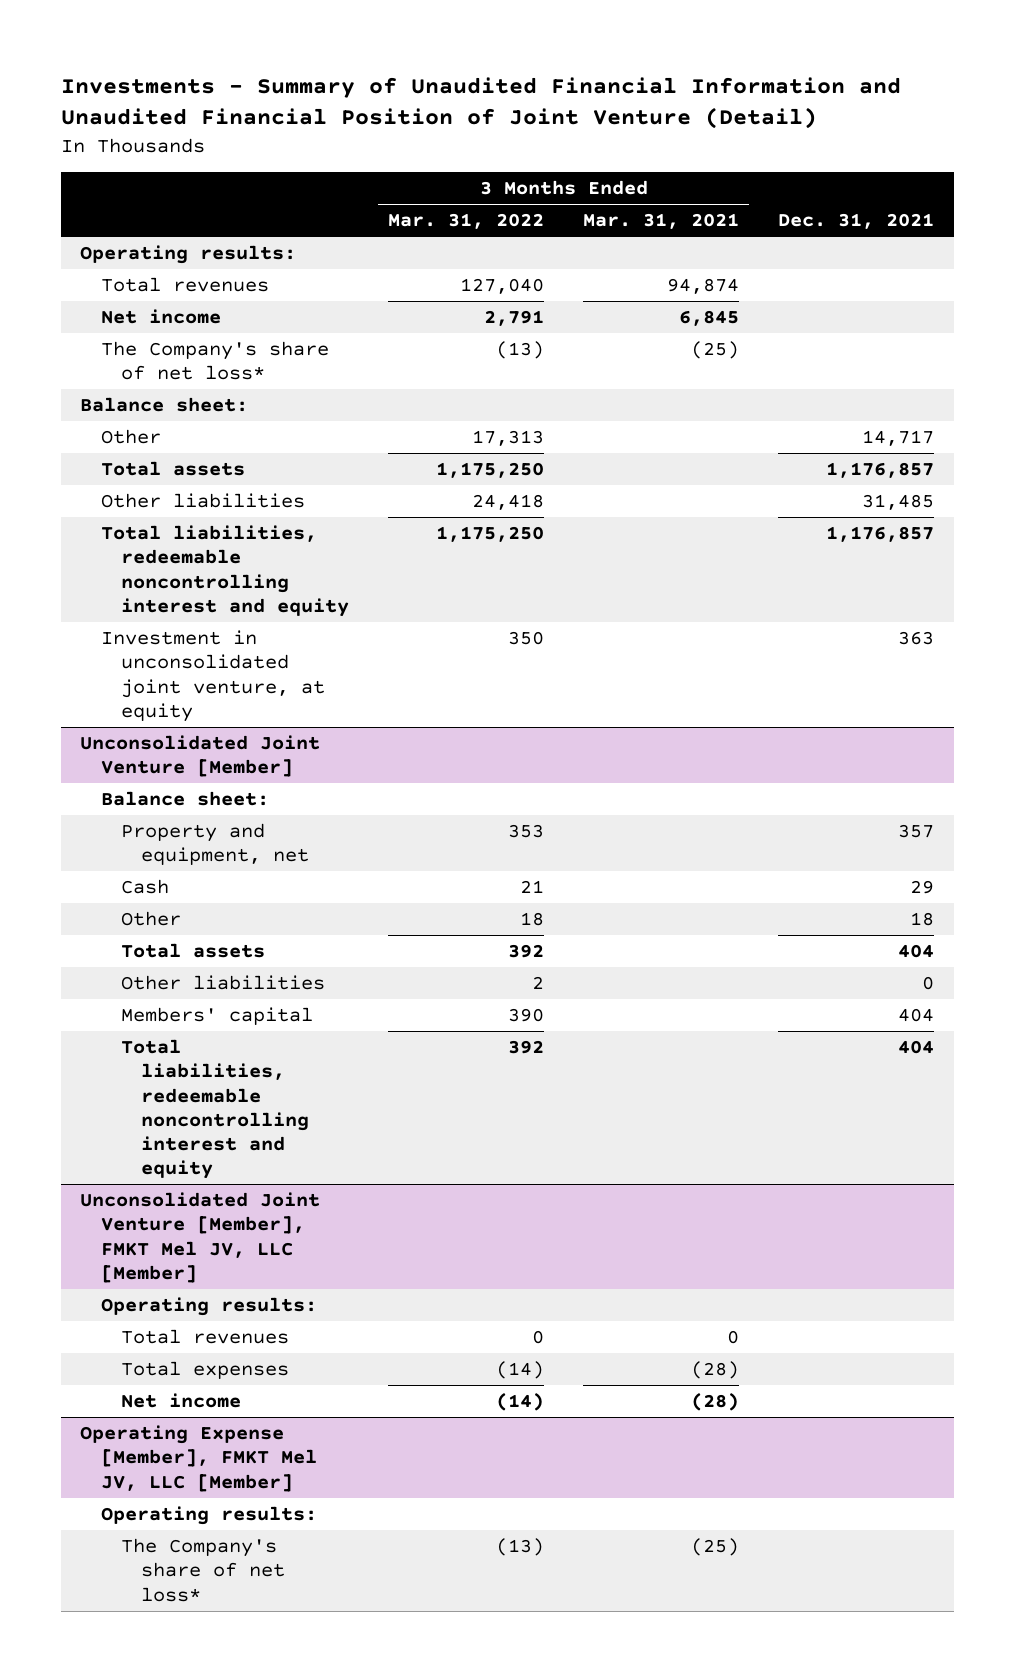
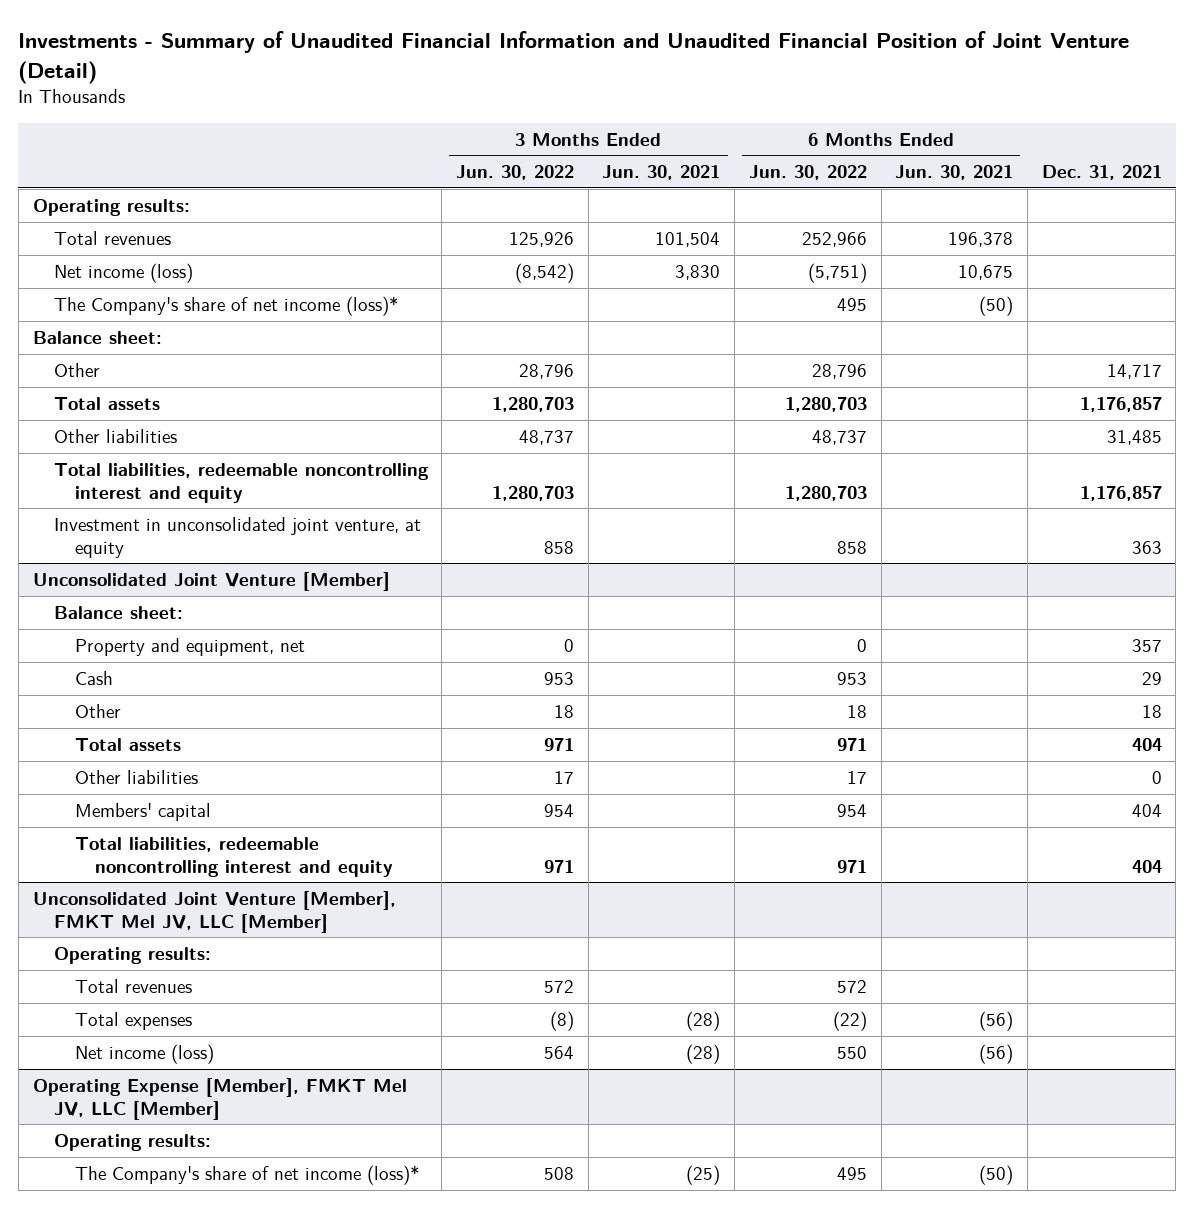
- | 3 Months Ended Mar. 31, 2022 | 3 Months Ended Mar. 31, 2021 | Dec. 31, 2021
+ | 3 Months Ended Jun. 30, 2022 | 3 Months Ended Jun. 30, 2021 | 6 Months Ended Jun. 30, 2022 | 6 Months Ended Jun. 30, 2021 | Dec. 31, 2021
- Net income | 2,791 | 6,845 |
- The Company's share of net loss* | (13) | (25) |
+ Net income (loss) | (8,542) | 3,830 | (5,751) | 10,675 |
+ The Company's share of net income (loss)* | | | 495 | (50) |
@ Unconsolidated Joint Venture [Member], FMKT Mel JV, LLC [Member]
- Net income | (14) | (28) |
+ Net income (loss) | 564 | (28) | 550 | (56) |
@ Operating Expense [Member], FMKT Mel JV, LLC [Member]
- The Company's share of net loss* | (13) | (25) |
+ The Company's share of net income (loss)* | 508 | (25) | 495 | (50) |

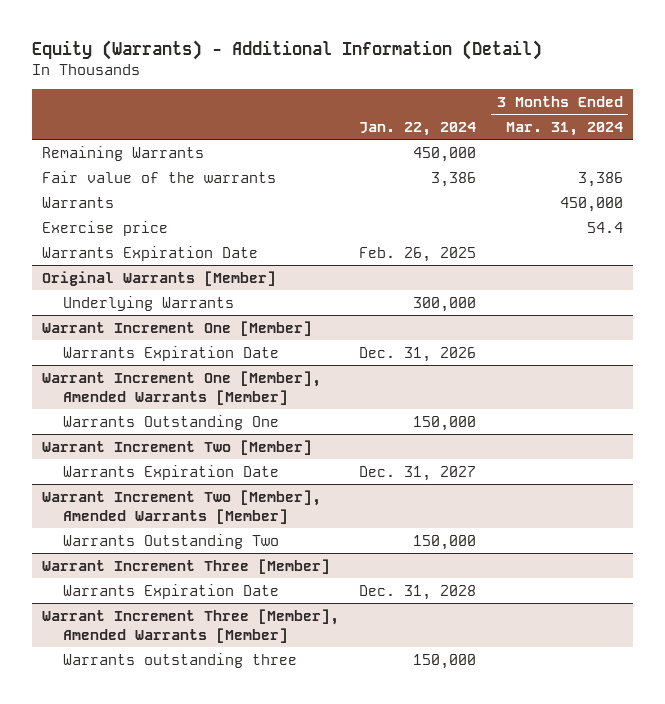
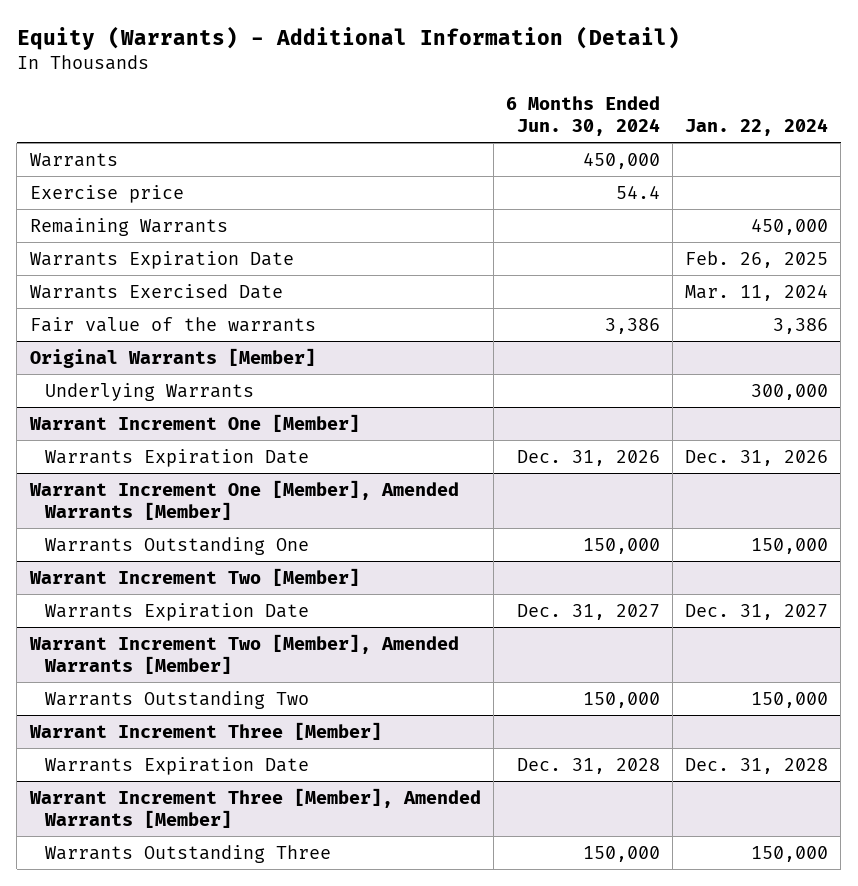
- | Jan. 22, 2024 | 3 Months Ended Mar. 31, 2024
+ | 6 Months Ended Jun. 30, 2024 | Jan. 22, 2024
moved down: Remaining Warrants | | 450,000
+ Warrants Exercised Date | | Mar. 11, 2024
moved down: Fair value of the warrants | 3,386 | 3,386
@ Warrant Increment Three [Member], Amended Warrants [Member]
- Warrants outstanding three | 150,000 |
+ Warrants Outstanding Three | 150,000 | 150,000

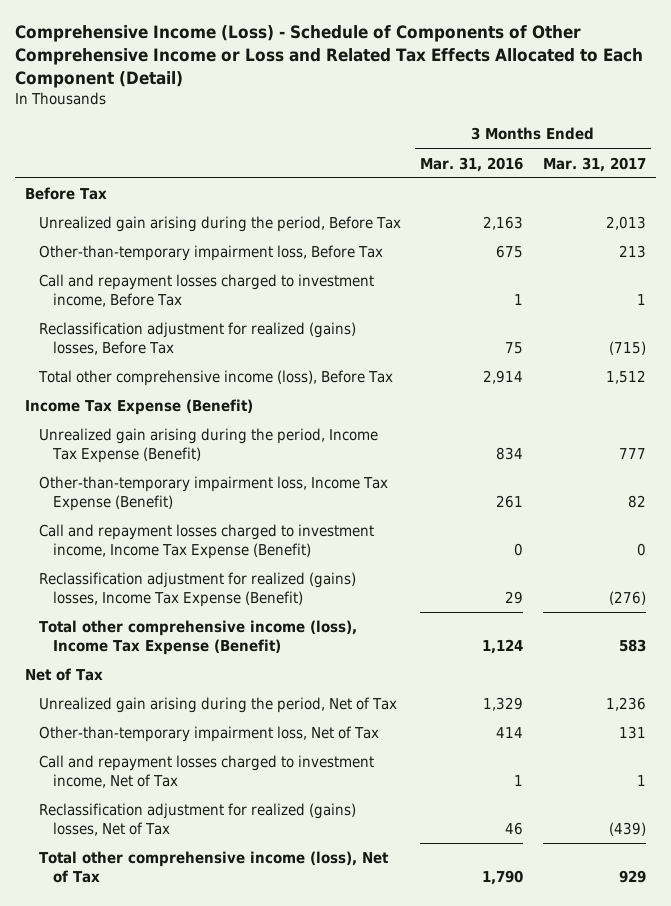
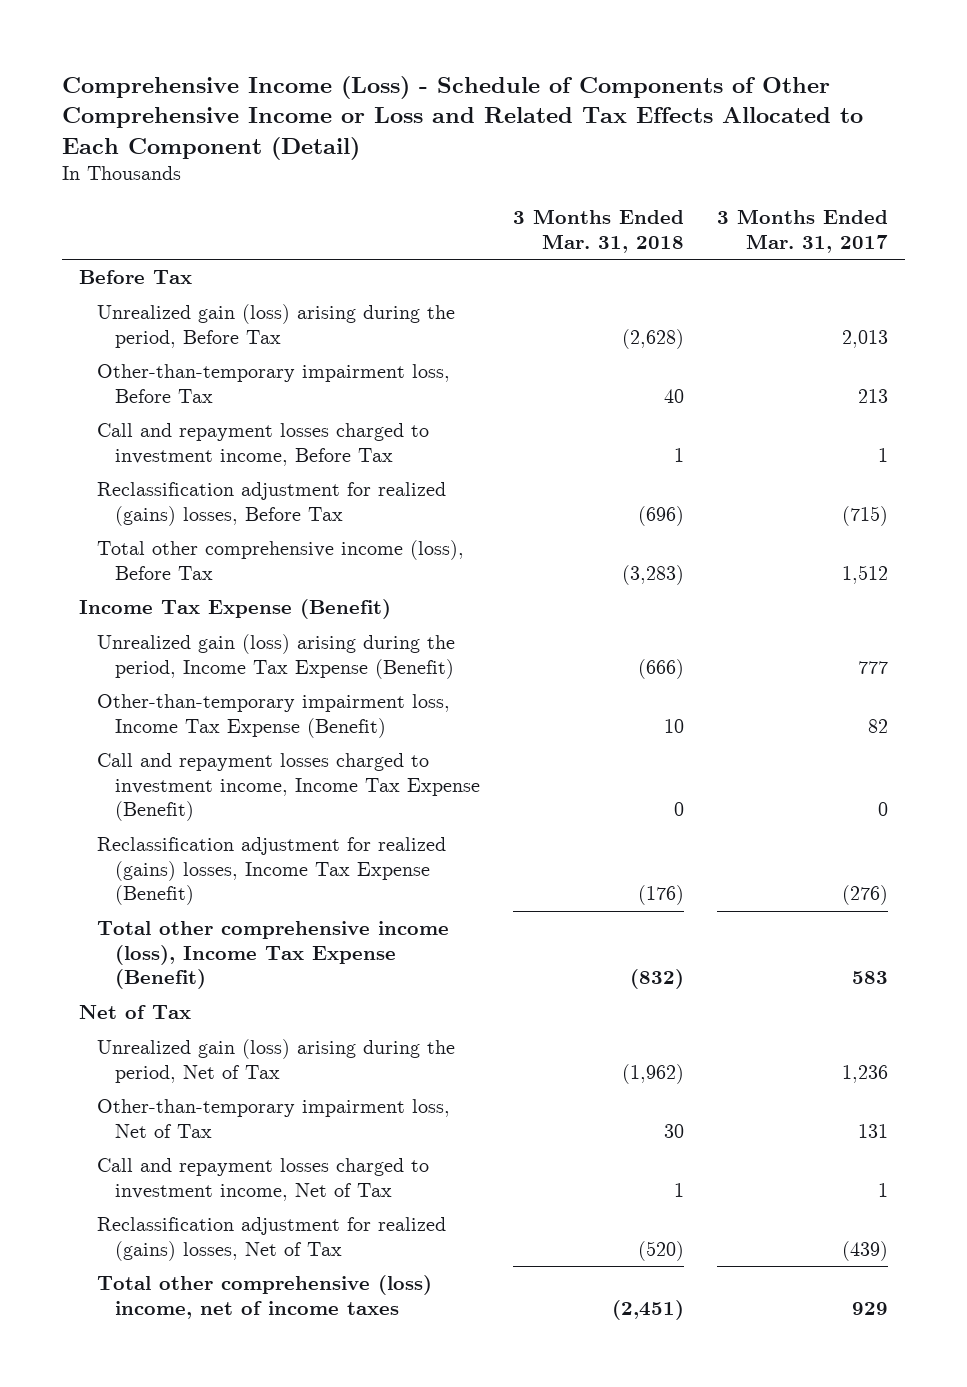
- | 3 Months Ended Mar. 31, 2016 | 3 Months Ended Mar. 31, 2017
+ | 3 Months Ended Mar. 31, 2018 | 3 Months Ended Mar. 31, 2017
- Unrealized gain arising during the period, Before Tax | 2,163 | 2,013
+ Unrealized gain (loss) arising during the period, Before Tax | (2,628) | 2,013
- Unrealized gain arising during the period, Income Tax Expense (Benefit) | 834 | 777
+ Unrealized gain (loss) arising during the period, Income Tax Expense (Benefit) | (666) | 777
- Unrealized gain arising during the period, Net of Tax | 1,329 | 1,236
+ Unrealized gain (loss) arising during the period, Net of Tax | (1,962) | 1,236
- Total other comprehensive income (loss), Net of Tax | 1,790 | 929
+ Total other comprehensive (loss) income, net of income taxes | (2,451) | 929

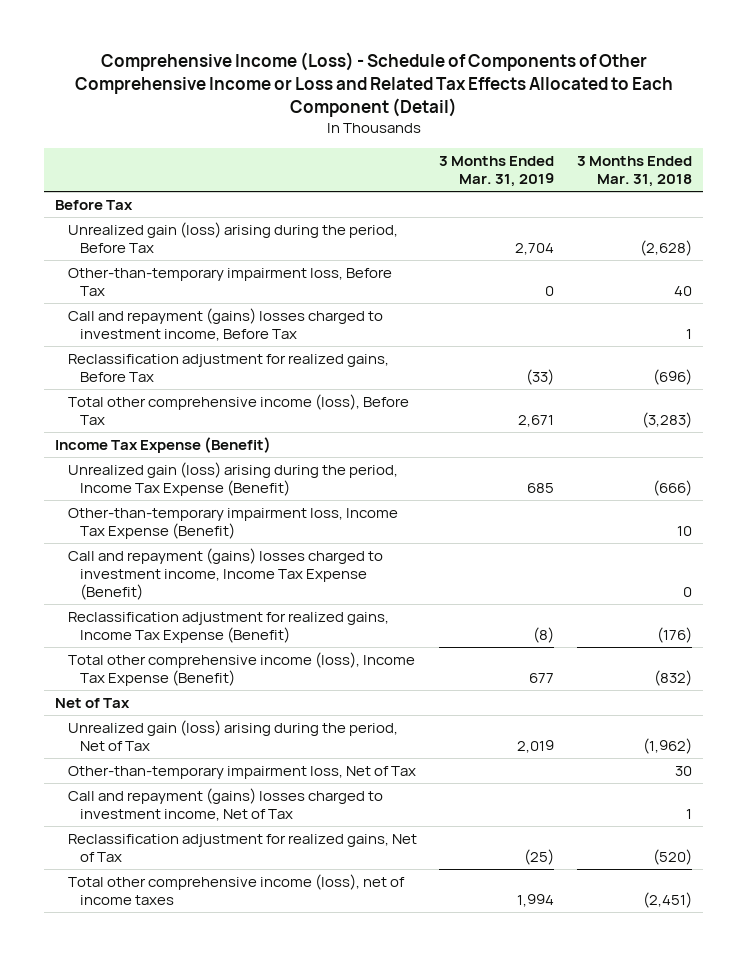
- | 3 Months Ended Mar. 31, 2018 | 3 Months Ended Mar. 31, 2017
+ | 3 Months Ended Mar. 31, 2019 | 3 Months Ended Mar. 31, 2018
- Call and repayment losses charged to investment income, Before Tax | 1 | 1
- Reclassification adjustment for realized (gains) losses, Before Tax | (696) | (715)
+ Call and repayment (gains) losses charged to investment income, Before Tax | | 1
+ Reclassification adjustment for realized gains, Before Tax | (33) | (696)
- Call and repayment losses charged to investment income, Income Tax Expense (Benefit) | 0 | 0
- Reclassification adjustment for realized (gains) losses, Income Tax Expense (Benefit) | (176) | (276)
+ Call and repayment (gains) losses charged to investment income, Income Tax Expense (Benefit) | | 0
+ Reclassification adjustment for realized gains, Income Tax Expense (Benefit) | (8) | (176)
- Call and repayment losses charged to investment income, Net of Tax | 1 | 1
- Reclassification adjustment for realized (gains) losses, Net of Tax | (520) | (439)
- Total other comprehensive (loss) income, net of income taxes | (2,451) | 929
+ Call and repayment (gains) losses charged to investment income, Net of Tax | | 1
+ Reclassification adjustment for realized gains, Net of Tax | (25) | (520)
+ Total other comprehensive income (loss), net of income taxes | 1,994 | (2,451)

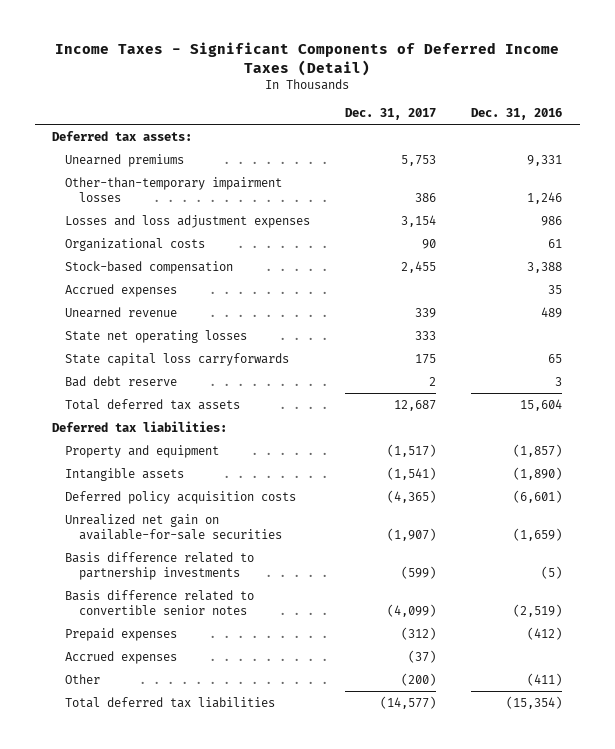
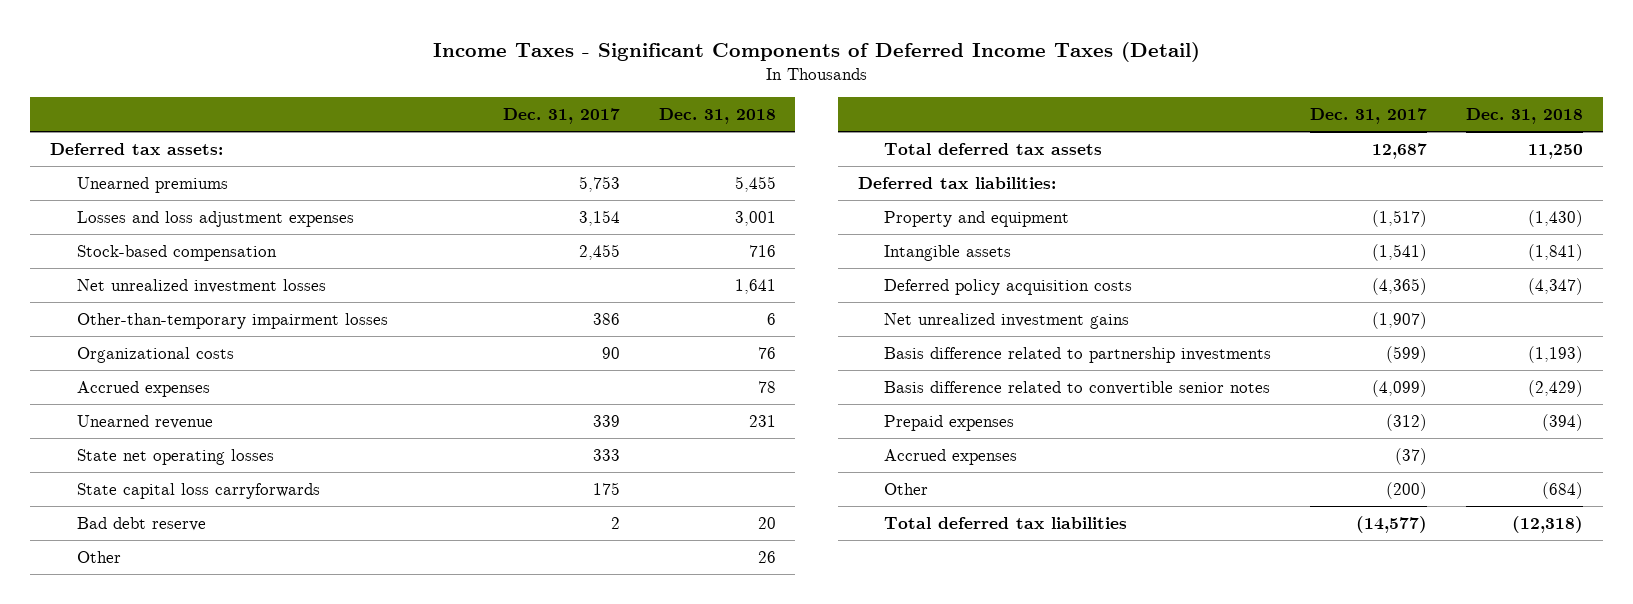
- | Dec. 31, 2017 | Dec. 31, 2016
+ | Dec. 31, 2017 | Dec. 31, 2018
+ Net unrealized investment losses | | 1,641
moved down: Other-than-temporary impairment losses | 386 | 6
moved down: Organizational costs | 90 | 76
+ Other | | 26
- Unrealized net gain on available-for-sale securities | (1,907) | (1,659)
+ Net unrealized investment gains | (1,907) |

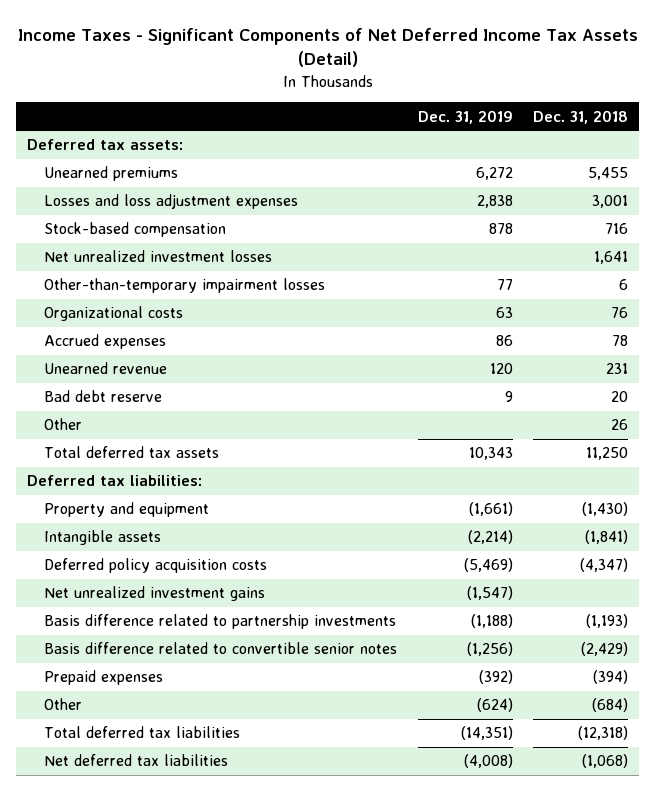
- Income Taxes - Significant Components of Deferred Income Taxes (Detail)
+ Income Taxes - Significant Components of Net Deferred Income Tax Assets (Detail)
- | Dec. 31, 2017 | Dec. 31, 2018
+ | Dec. 31, 2019 | Dec. 31, 2018
- State net operating losses | 333 |
- State capital loss carryforwards | 175 |
- Accrued expenses | (37) |
+ Net deferred tax liabilities | (4,008) | (1,068)

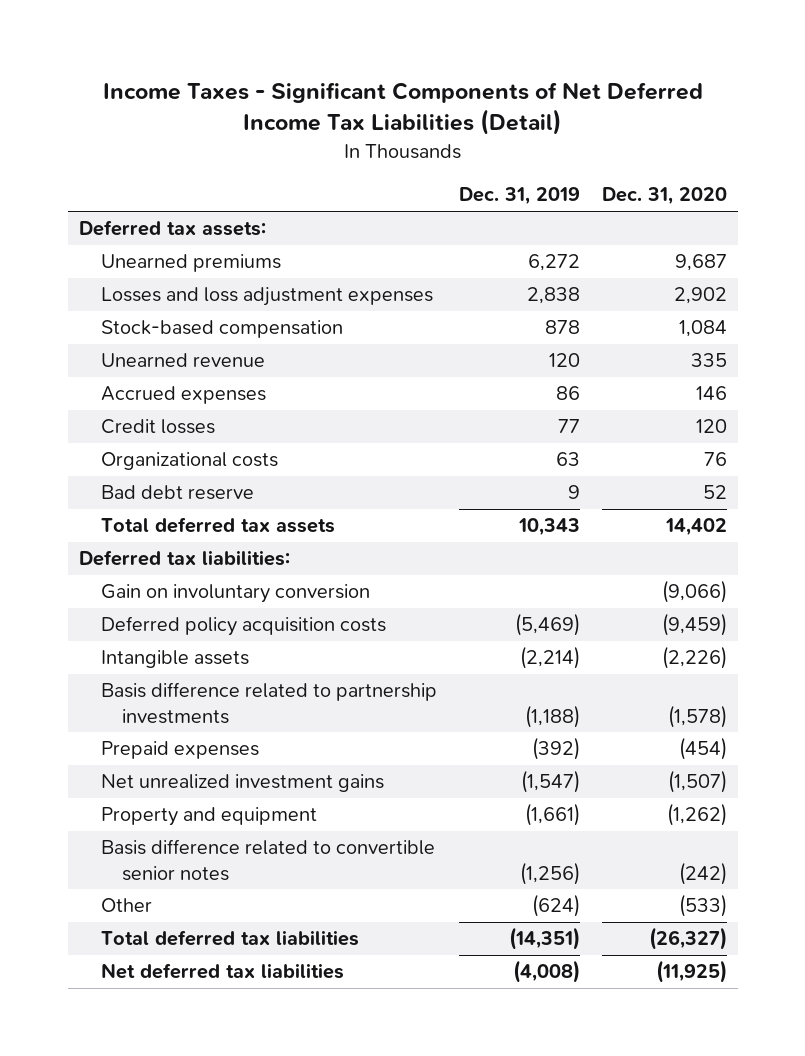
- Income Taxes - Significant Components of Net Deferred Income Tax Assets (Detail)
+ Income Taxes - Significant Components of Net Deferred Income Tax Liabilities (Detail)
- | Dec. 31, 2019 | Dec. 31, 2018
+ | Dec. 31, 2019 | Dec. 31, 2020
- Net unrealized investment losses | | 1,641
- Other-than-temporary impairment losses | 77 | 6
moved down: Accrued expenses | 86 | 146
+ Credit losses | 77 | 120
moved down: Organizational costs | 63 | 76
- Other | | 26
+ Gain on involuntary conversion | | (9,066)
moved down: Intangible assets | (2,214) | (2,226)
moved down: Net unrealized investment gains | (1,547) | (1,507)
moved down: Property and equipment | (1,661) | (1,262)
moved down: Basis difference related to convertible senior notes | (1,256) | (242)

